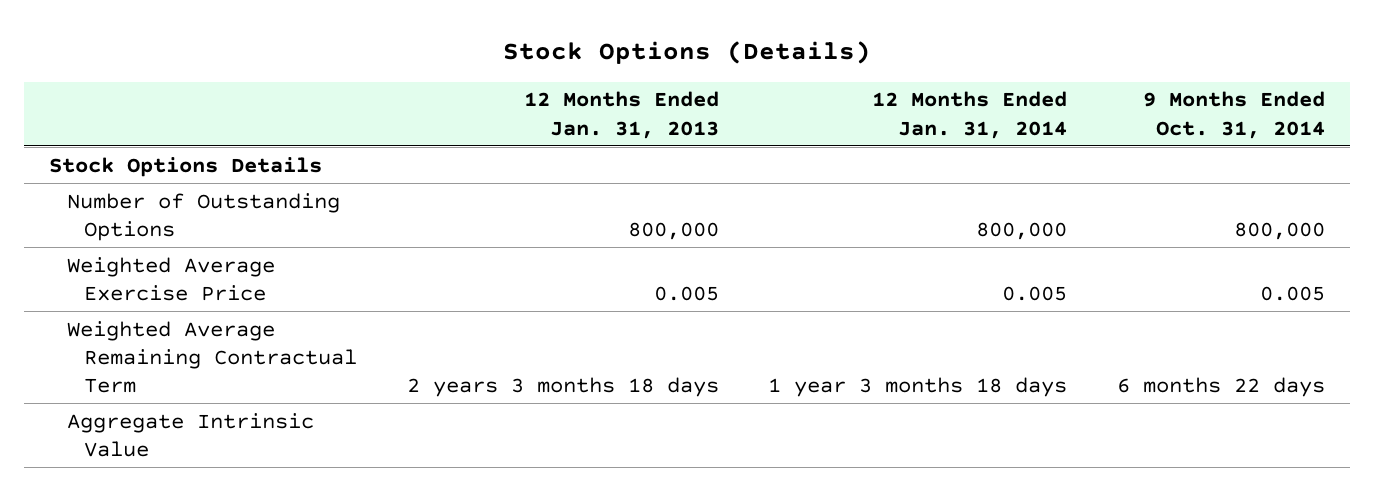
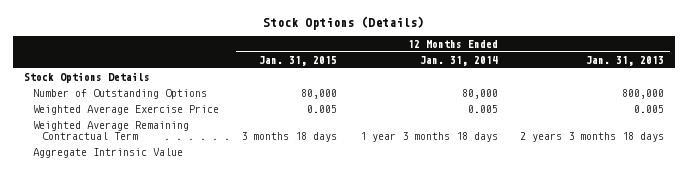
- | 12 Months Ended Jan. 31, 2013 | 12 Months Ended Jan. 31, 2014 | 9 Months Ended Oct. 31, 2014
+ | 12 Months Ended Jan. 31, 2015 | 12 Months Ended Jan. 31, 2014 | 12 Months Ended Jan. 31, 2013
- Number of Outstanding Options | 800,000 | 800,000 | 800,000
+ Number of Outstanding Options | 80,000 | 80,000 | 800,000

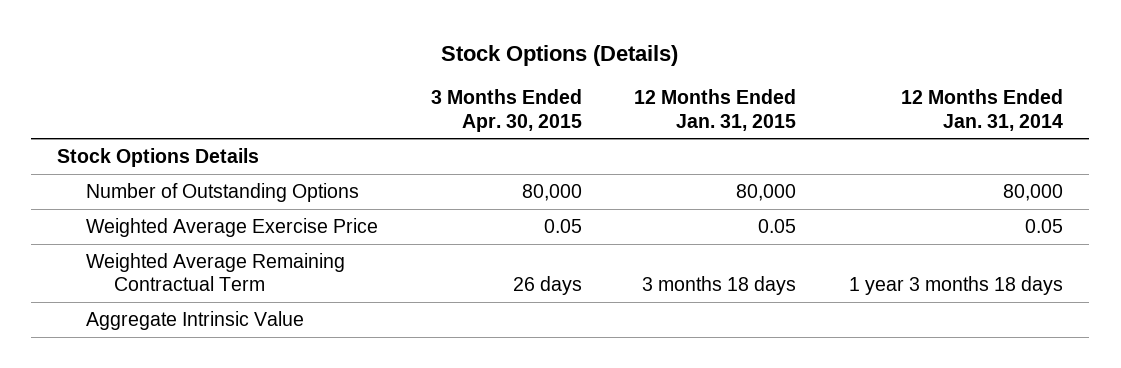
- | 12 Months Ended Jan. 31, 2015 | 12 Months Ended Jan. 31, 2014 | 12 Months Ended Jan. 31, 2013
+ | 3 Months Ended Apr. 30, 2015 | 12 Months Ended Jan. 31, 2015 | 12 Months Ended Jan. 31, 2014
- Weighted Average Exercise Price | 0.005 | 0.005 | 0.005
+ Weighted Average Exercise Price | 0.05 | 0.05 | 0.05

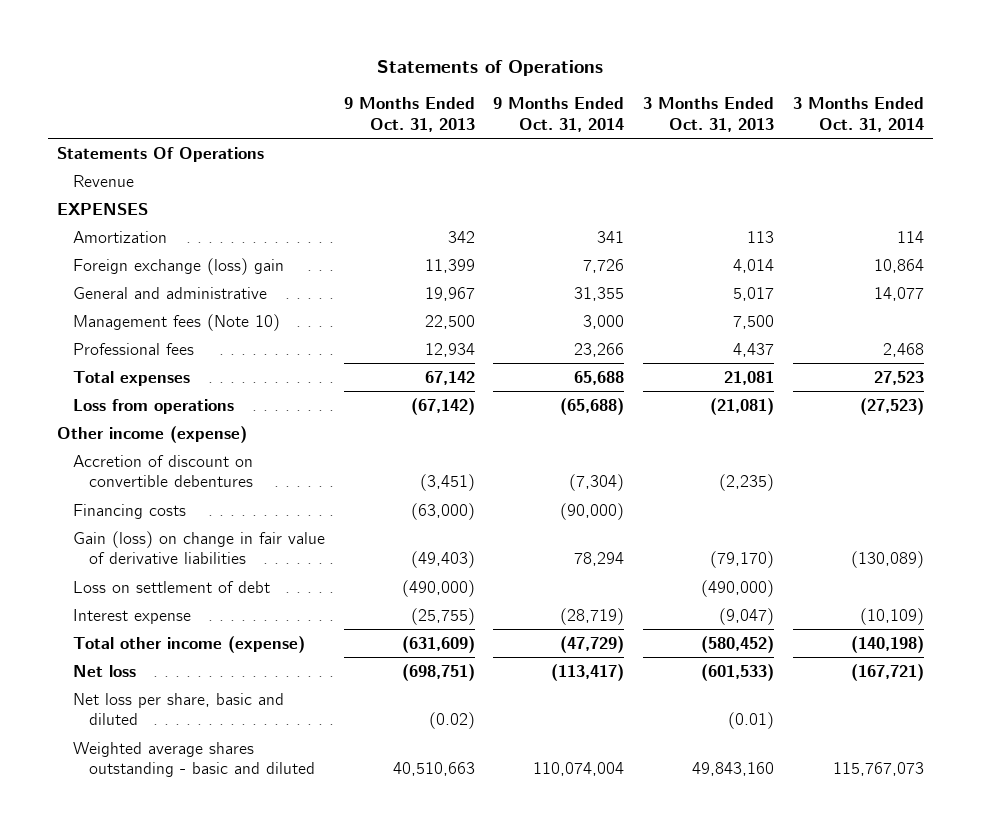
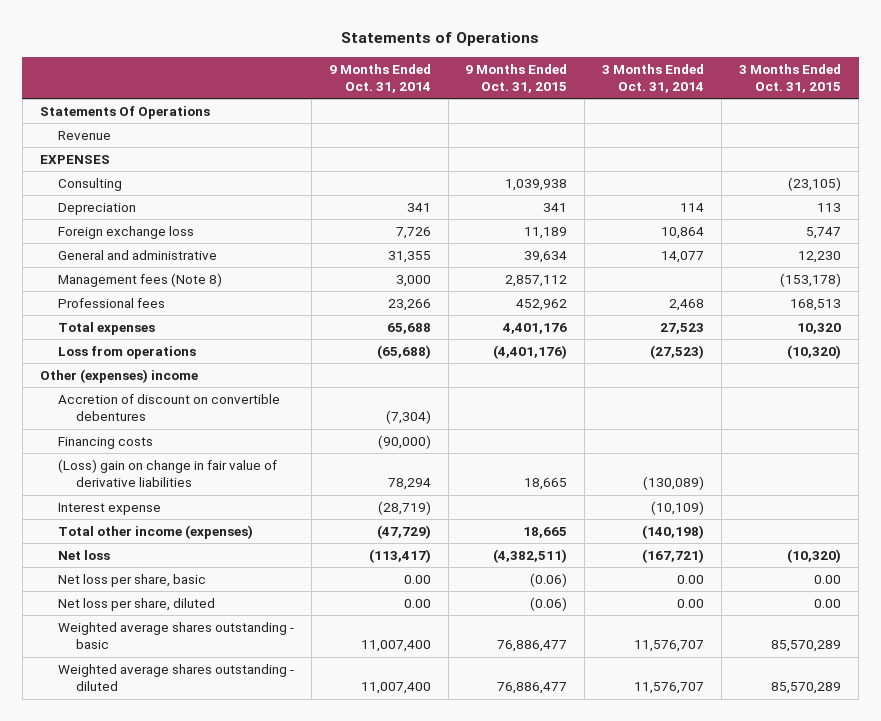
- | 9 Months Ended Oct. 31, 2013 | 9 Months Ended Oct. 31, 2014 | 3 Months Ended Oct. 31, 2013 | 3 Months Ended Oct. 31, 2014
+ | 9 Months Ended Oct. 31, 2014 | 9 Months Ended Oct. 31, 2015 | 3 Months Ended Oct. 31, 2014 | 3 Months Ended Oct. 31, 2015
- Amortization | 342 | 341 | 113 | 114
- Foreign exchange (loss) gain | 11,399 | 7,726 | 4,014 | 10,864
+ Consulting | | 1,039,938 | | (23,105)
+ Depreciation | 341 | 341 | 114 | 113
+ Foreign exchange loss | 7,726 | 11,189 | 10,864 | 5,747
- Management fees (Note 10) | 22,500 | 3,000 | 7,500 |
+ Management fees (Note 8) | 3,000 | 2,857,112 | | (153,178)
- Other income (expense)
+ Other (expenses) income
- Gain (loss) on change in fair value of derivative liabilities | (49,403) | 78,294 | (79,170) | (130,089)
- Loss on settlement of debt | (490,000) | | (490,000) |
+ (Loss) gain on change in fair value of derivative liabilities | 78,294 | 18,665 | (130,089) |
- Total other income (expense) | (631,609) | (47,729) | (580,452) | (140,198)
+ Total other income (expenses) | (47,729) | 18,665 | (140,198) |
- Net loss per share, basic and diluted | (0.02) | | (0.01) |
- Weighted average shares outstanding - basic and diluted | 40,510,663 | 110,074,004 | 49,843,160 | 115,767,073
+ Net loss per share, basic | 0.00 | (0.06) | 0.00 | 0.00
+ Net loss per share, diluted | 0.00 | (0.06) | 0.00 | 0.00
+ Weighted average shares outstanding - basic | 11,007,400 | 76,886,477 | 11,576,707 | 85,570,289
+ Weighted average shares outstanding - diluted | 11,007,400 | 76,886,477 | 11,576,707 | 85,570,289

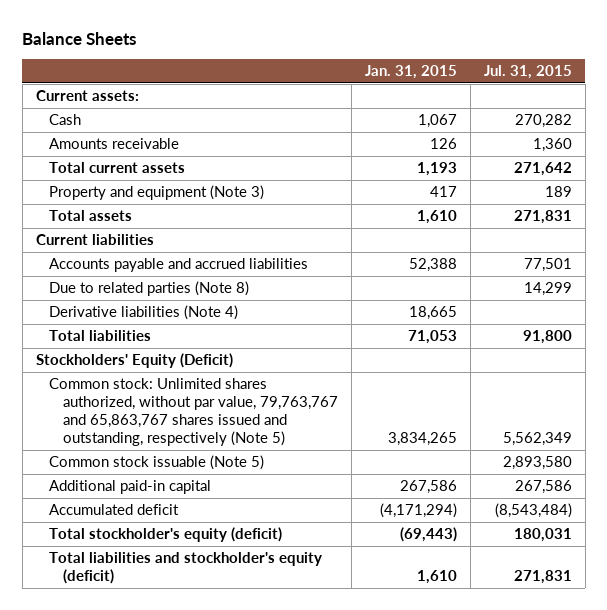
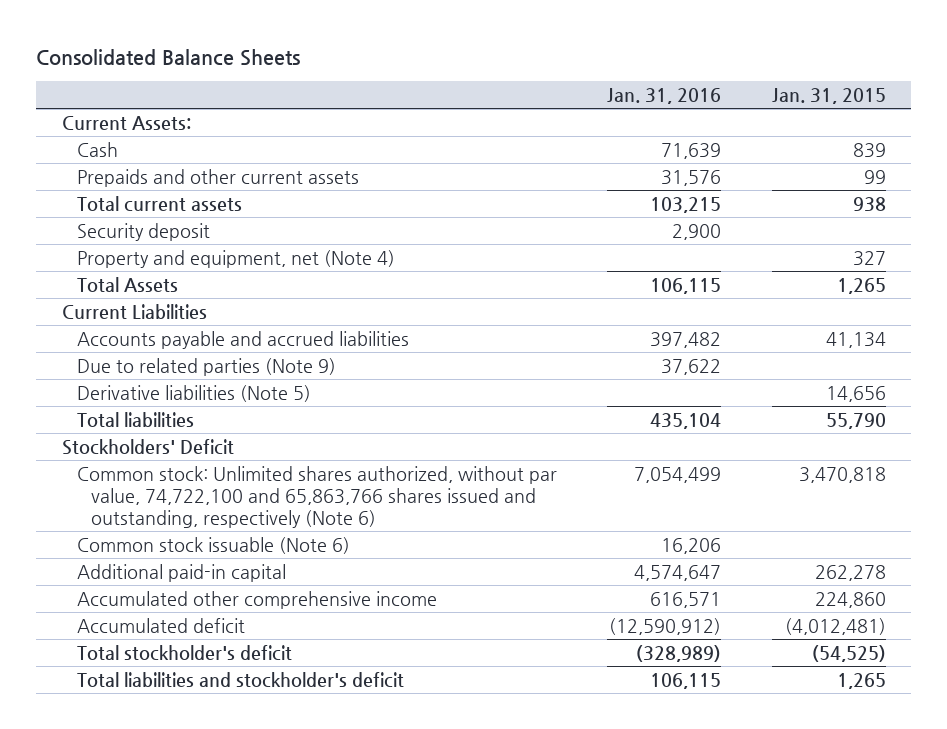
- Balance Sheets
+ Consolidated Balance Sheets
- | Jan. 31, 2015 | Jul. 31, 2015
+ | Jan. 31, 2016 | Jan. 31, 2015
- Current assets:
- Cash | 1,067 | 270,282
- Amounts receivable | 126 | 1,360
- Total current assets | 1,193 | 271,642
- Property and equipment (Note 3) | 417 | 189
- Total assets | 1,610 | 271,831
- Current liabilities
- Accounts payable and accrued liabilities | 52,388 | 77,501
- Due to related parties (Note 8) | | 14,299
- Derivative liabilities (Note 4) | 18,665 |
- Total liabilities | 71,053 | 91,800
- Stockholders' Equity (Deficit)
- Common stock: Unlimited shares authorized, without par value, 79,763,767 and 65,863,767 shares issued and outstanding, respectively (Note 5) | 3,834,265 | 5,562,349
- Common stock issuable (Note 5) | | 2,893,580
- Additional paid-in capital | 267,586 | 267,586
- Accumulated deficit | (4,171,294) | (8,543,484)
- Total stockholder's equity (deficit) | (69,443) | 180,031
- Total liabilities and stockholder's equity (deficit) | 1,610 | 271,831
+ Current Assets:
+ Cash | 71,639 | 839
+ Prepaids and other current assets | 31,576 | 99
+ Total current assets | 103,215 | 938
+ Security deposit | 2,900 |
+ Property and equipment, net (Note 4) | | 327
+ Total Assets | 106,115 | 1,265
+ Current Liabilities
+ Accounts payable and accrued liabilities | 397,482 | 41,134
+ Due to related parties (Note 9) | 37,622 |
+ Derivative liabilities (Note 5) | | 14,656
+ Total liabilities | 435,104 | 55,790
+ Stockholders' Deficit
+ Common stock: Unlimited shares authorized, without par value, 74,722,100 and 65,863,766 shares issued and outstanding, respectively (Note 6) | 7,054,499 | 3,470,818
+ Common stock issuable (Note 6) | 16,206 |
+ Additional paid-in capital | 4,574,647 | 262,278
+ Accumulated other comprehensive income | 616,571 | 224,860
+ Accumulated deficit | (12,590,912) | (4,012,481)
+ Total stockholder's deficit | (328,989) | (54,525)
+ Total liabilities and stockholder's deficit | 106,115 | 1,265

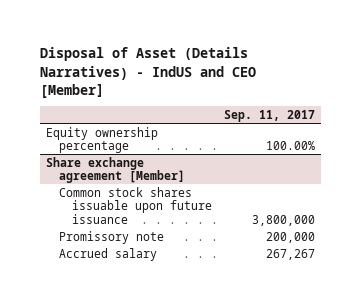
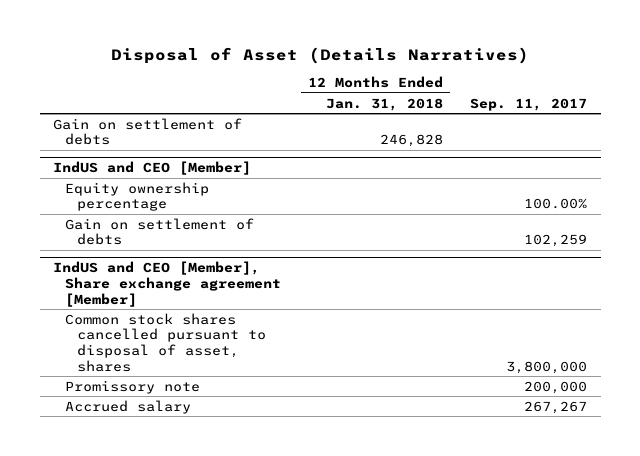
- Disposal of Asset (Details Narratives) - IndUS and CEO [Member]
+ Disposal of Asset (Details Narratives)
- | Sep. 11, 2017
+ | 12 Months Ended Jan. 31, 2018 | Sep. 11, 2017
+ Gain on settlement of debts | 246,828 |
+ IndUS and CEO [Member]
- Share exchange agreement [Member]
- Common stock shares issuable upon future issuance | 3,800,000
+ Gain on settlement of debts | | 102,259
+ IndUS and CEO [Member], Share exchange agreement [Member]
+ Common stock shares cancelled pursuant to disposal of asset, shares | | 3,800,000

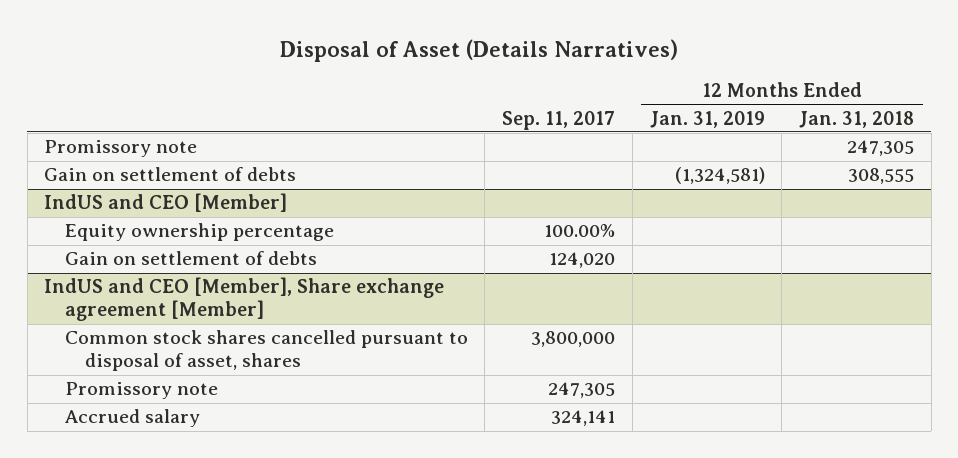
- | 12 Months Ended Jan. 31, 2018 | Sep. 11, 2017
+ | Sep. 11, 2017 | 12 Months Ended Jan. 31, 2019 | 12 Months Ended Jan. 31, 2018
- Gain on settlement of debts | 246,828 |
+ Promissory note | | | 247,305
+ Gain on settlement of debts | | (1,324,581) | 308,555
@ IndUS and CEO [Member]
- Gain on settlement of debts | | 102,259
+ Gain on settlement of debts | 124,020 | |
@ IndUS and CEO [Member], Share exchange agreement [Member]
- Promissory note | | 200,000
- Accrued salary | | 267,267
+ Promissory note | 247,305 | |
+ Accrued salary | 324,141 | |

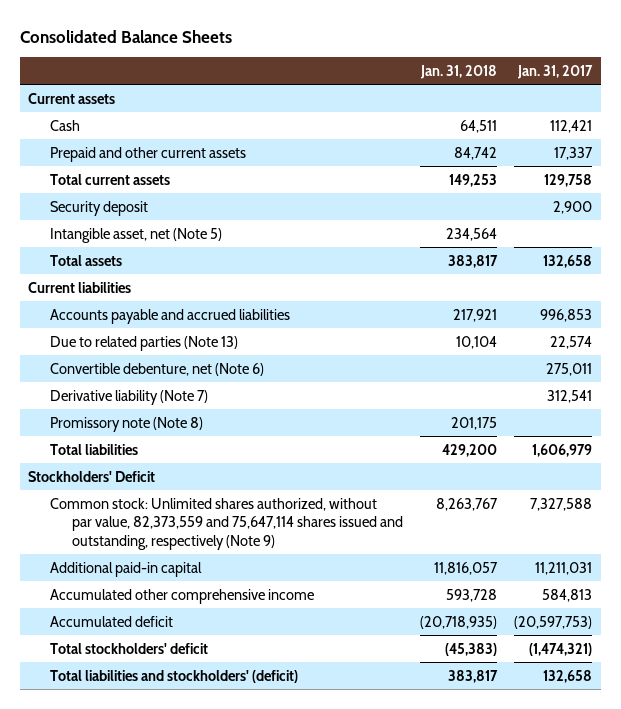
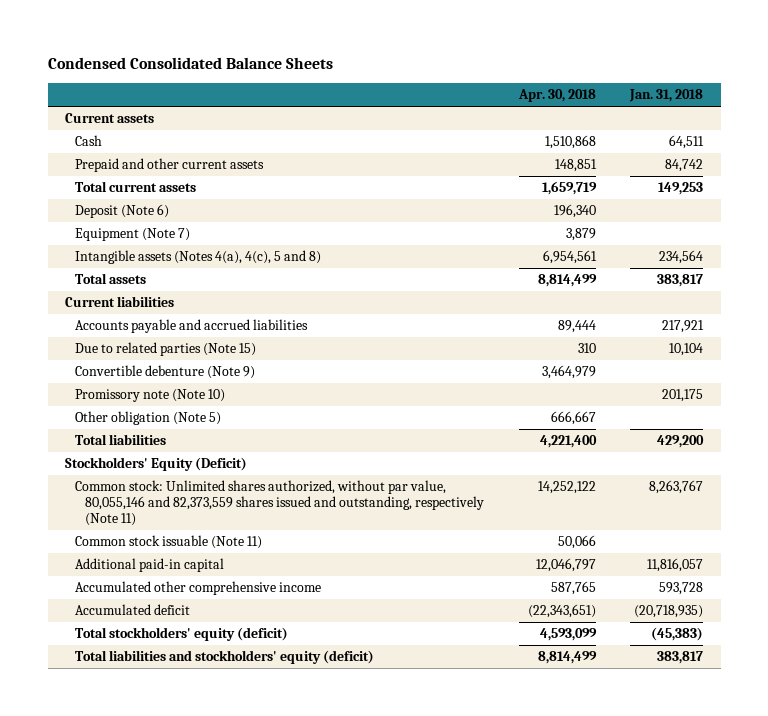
- Consolidated Balance Sheets
+ Condensed Consolidated Balance Sheets
- | Jan. 31, 2018 | Jan. 31, 2017
+ | Apr. 30, 2018 | Jan. 31, 2018
- Security deposit | | 2,900
- Intangible asset, net (Note 5) | 234,564 |
+ Deposit (Note 6) | 196,340 |
+ Equipment (Note 7) | 3,879 |
+ Intangible assets (Notes 4(a), 4(c), 5 and 8) | 6,954,561 | 234,564
- Due to related parties (Note 13) | 10,104 | 22,574
- Convertible debenture, net (Note 6) | | 275,011
- Derivative liability (Note 7) | | 312,541
- Promissory note (Note 8) | 201,175 |
+ Due to related parties (Note 15) | 310 | 10,104
+ Convertible debenture (Note 9) | 3,464,979 |
+ Promissory note (Note 10) | | 201,175
+ Other obligation (Note 5) | 666,667 |
- Stockholders' Deficit
- Common stock: Unlimited shares authorized, without par value, 82,373,559 and 75,647,114 shares issued and outstanding, respectively (Note 9) | 8,263,767 | 7,327,588
+ Stockholders' Equity (Deficit)
+ Common stock: Unlimited shares authorized, without par value, 80,055,146 and 82,373,559 shares issued and outstanding, respectively (Note 11) | 14,252,122 | 8,263,767
+ Common stock issuable (Note 11) | 50,066 |
- Total stockholders' deficit | (45,383) | (1,474,321)
- Total liabilities and stockholders' (deficit) | 383,817 | 132,658
+ Total stockholders' equity (deficit) | 4,593,099 | (45,383)
+ Total liabilities and stockholders' equity (deficit) | 8,814,499 | 383,817

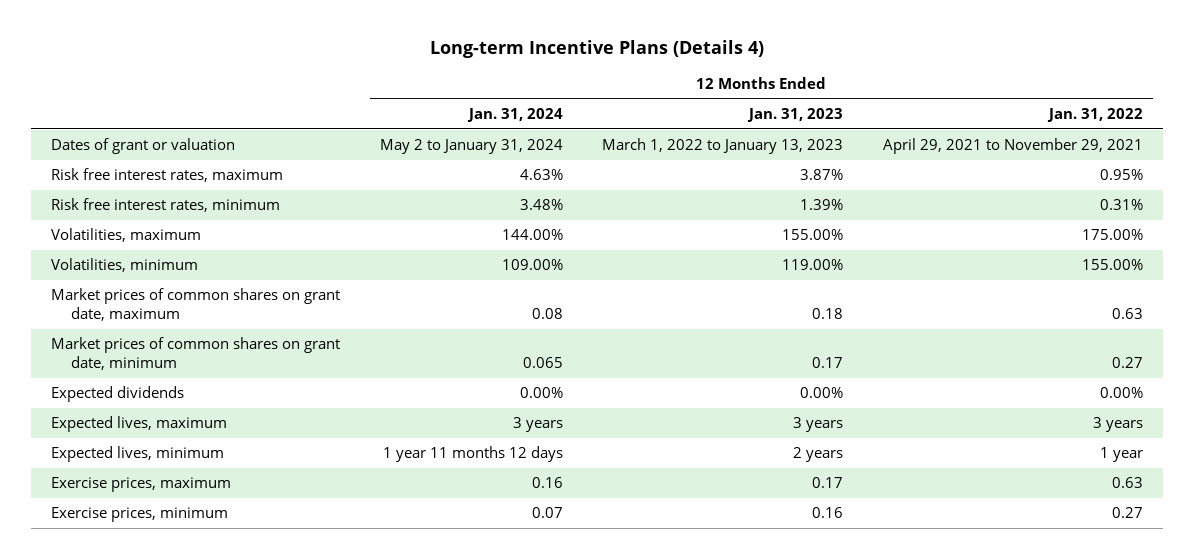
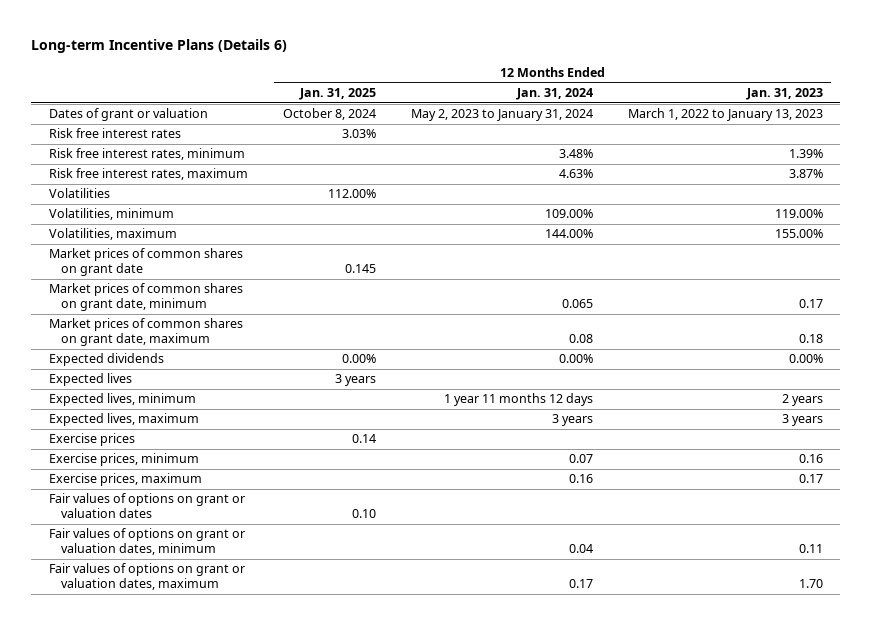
- Long-term Incentive Plans (Details 4)
+ Long-term Incentive Plans (Details 6)
- | 12 Months Ended Jan. 31, 2024 | 12 Months Ended Jan. 31, 2023 | 12 Months Ended Jan. 31, 2022
+ | 12 Months Ended Jan. 31, 2025 | 12 Months Ended Jan. 31, 2024 | 12 Months Ended Jan. 31, 2023
- Dates of grant or valuation | May 2 to January 31, 2024 | March 1, 2022 to January 13, 2023 | April 29, 2021 to November 29, 2021
+ Dates of grant or valuation | October 8, 2024 | May 2, 2023 to January 31, 2024 | March 1, 2022 to January 13, 2023
+ Risk free interest rates | 3.03% | |
moved down: Risk free interest rates, maximum | | 4.63% | 3.87%
+ Volatilities | 112.00% | |
moved down: Volatilities, maximum | | 144.00% | 155.00%
+ Market prices of common shares on grant date | 0.145 | |
moved down: Market prices of common shares on grant date, maximum | | 0.08 | 0.18
+ Expected lives | 3 years | |
moved down: Expected lives, maximum | | 3 years | 3 years
+ Exercise prices | 0.14 | |
moved down: Exercise prices, maximum | | 0.16 | 0.17
+ Fair values of options on grant or valuation dates | 0.10 | |
+ Fair values of options on grant or valuation dates, minimum | | 0.04 | 0.11
+ Fair values of options on grant or valuation dates, maximum | | 0.17 | 1.70

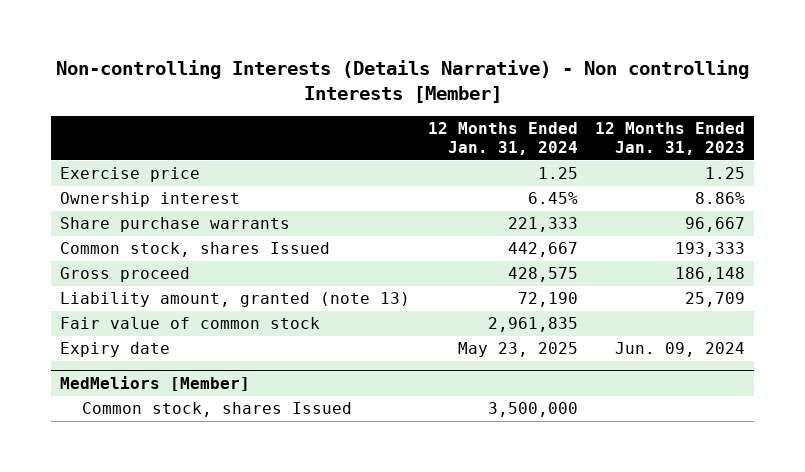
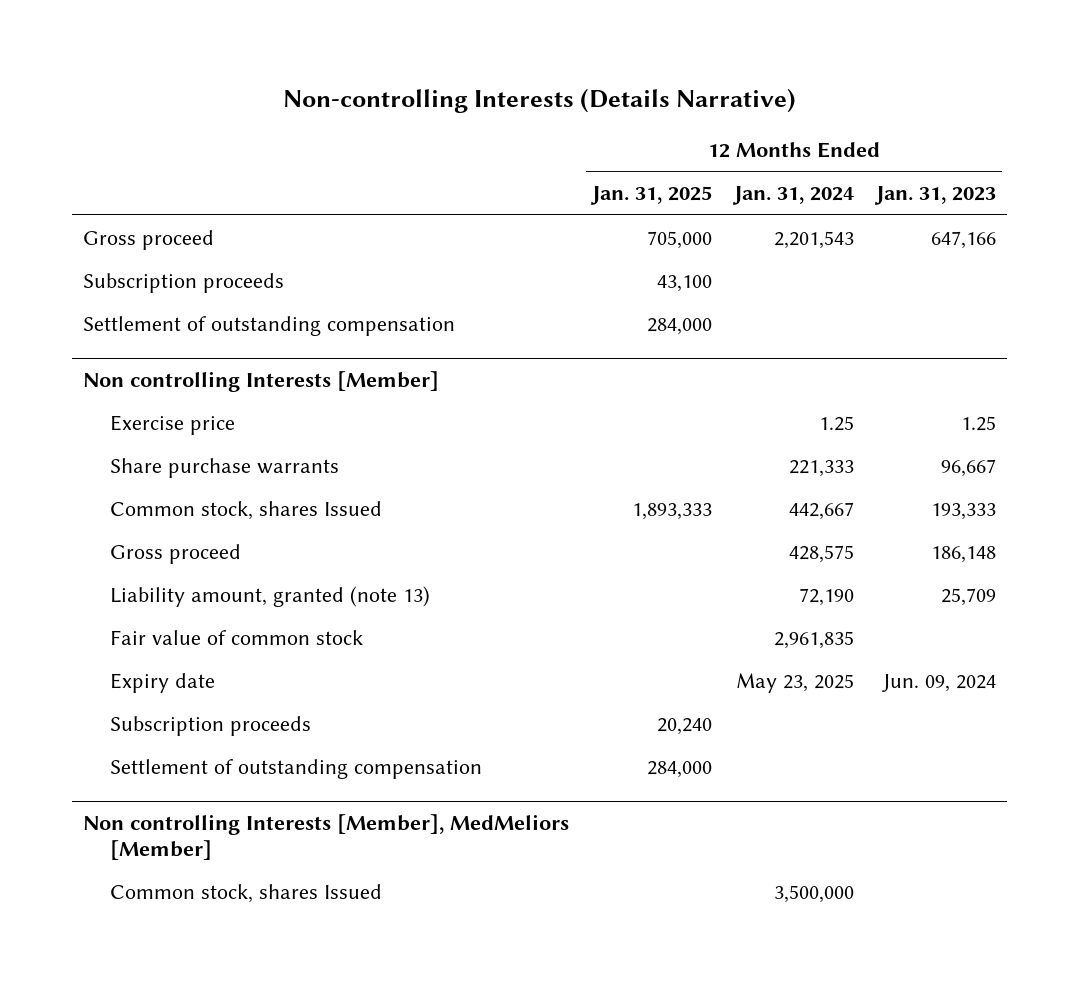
- Non-controlling Interests (Details Narrative) - Non controlling Interests [Member]
+ Non-controlling Interests (Details Narrative)
- | 12 Months Ended Jan. 31, 2024 | 12 Months Ended Jan. 31, 2023
+ | 12 Months Ended Jan. 31, 2025 | 12 Months Ended Jan. 31, 2024 | 12 Months Ended Jan. 31, 2023
+ Gross proceed | 705,000 | 2,201,543 | 647,166
+ Subscription proceeds | 43,100 | |
+ Settlement of outstanding compensation | 284,000 | |
+ Non controlling Interests [Member]
- Ownership interest | 6.45% | 8.86%
- MedMeliors [Member]
+ Subscription proceeds | 20,240 | |
+ Settlement of outstanding compensation | 284,000 | |
+ Non controlling Interests [Member], MedMeliors [Member]

